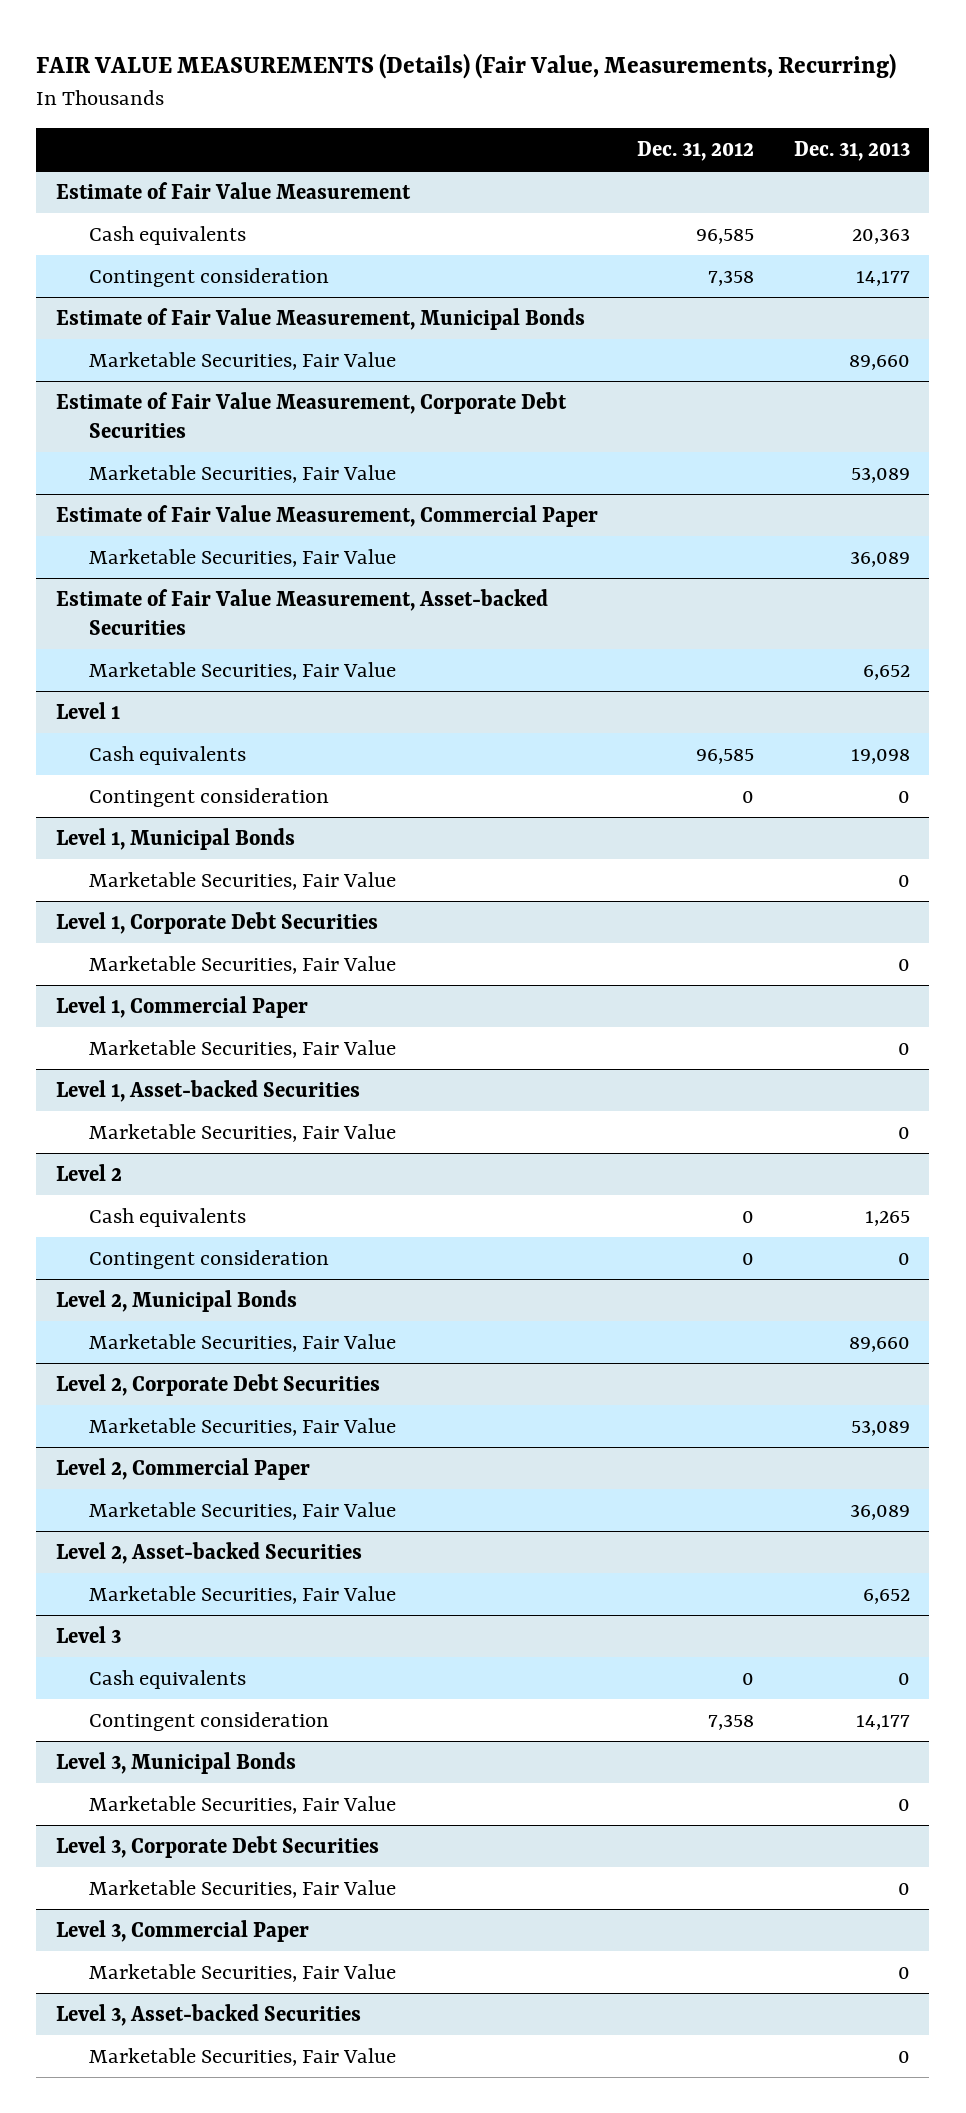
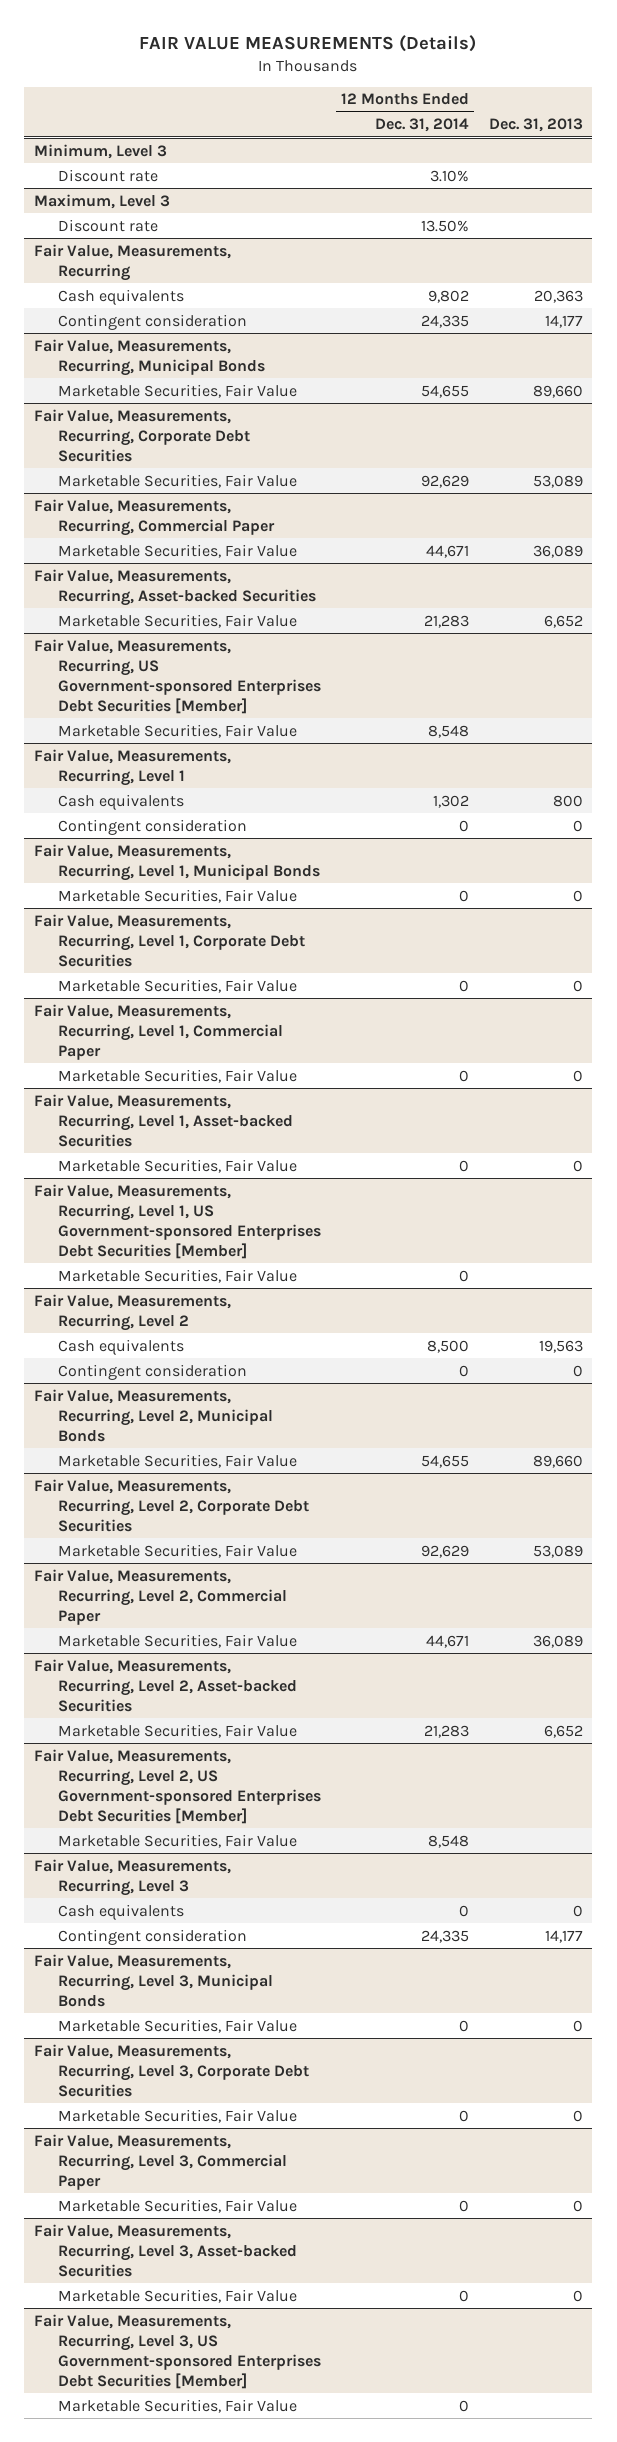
- FAIR VALUE MEASUREMENTS (Details) (Fair Value, Measurements, Recurring)
+ FAIR VALUE MEASUREMENTS (Details)
- | Dec. 31, 2012 | Dec. 31, 2013
+ | 12 Months Ended Dec. 31, 2014 | Dec. 31, 2013
- Estimate of Fair Value Measurement
+ Minimum, Level 3
+ Discount rate | 3.10% |
+ Maximum, Level 3
+ Discount rate | 13.50% |
+ Fair Value, Measurements, Recurring
- Estimate of Fair Value Measurement, Municipal Bonds
+ Fair Value, Measurements, Recurring, Municipal Bonds
- Estimate of Fair Value Measurement, Corporate Debt Securities
+ Fair Value, Measurements, Recurring, Corporate Debt Securities
- Estimate of Fair Value Measurement, Commercial Paper
+ Fair Value, Measurements, Recurring, Commercial Paper
- Estimate of Fair Value Measurement, Asset-backed Securities
+ Fair Value, Measurements, Recurring, Asset-backed Securities
- Level 1
- Cash equivalents | 96,585 | 19,098
+ Fair Value, Measurements, Recurring, US Government-sponsored Enterprises Debt Securities [Member]
+ Marketable Securities, Fair Value | 8,548 |
+ Fair Value, Measurements, Recurring, Level 1
+ Cash equivalents | 1,302 | 800
- Level 1, Municipal Bonds
+ Fair Value, Measurements, Recurring, Level 1, Municipal Bonds
- Level 1, Corporate Debt Securities
+ Fair Value, Measurements, Recurring, Level 1, Corporate Debt Securities
- Level 1, Commercial Paper
+ Fair Value, Measurements, Recurring, Level 1, Commercial Paper
- Level 1, Asset-backed Securities
+ Fair Value, Measurements, Recurring, Level 1, Asset-backed Securities
- Level 2
- Cash equivalents | 0 | 1,265
+ Fair Value, Measurements, Recurring, Level 1, US Government-sponsored Enterprises Debt Securities [Member]
+ Marketable Securities, Fair Value | 0 |
+ Fair Value, Measurements, Recurring, Level 2
+ Cash equivalents | 8,500 | 19,563
- Level 2, Municipal Bonds
+ Fair Value, Measurements, Recurring, Level 2, Municipal Bonds
- Level 2, Corporate Debt Securities
+ Fair Value, Measurements, Recurring, Level 2, Corporate Debt Securities
- Level 2, Commercial Paper
+ Fair Value, Measurements, Recurring, Level 2, Commercial Paper
- Level 2, Asset-backed Securities
+ Fair Value, Measurements, Recurring, Level 2, Asset-backed Securities
- Level 3
+ Fair Value, Measurements, Recurring, Level 2, US Government-sponsored Enterprises Debt Securities [Member]
+ Marketable Securities, Fair Value | 8,548 |
+ Fair Value, Measurements, Recurring, Level 3
- Level 3, Municipal Bonds
+ Fair Value, Measurements, Recurring, Level 3, Municipal Bonds
- Level 3, Corporate Debt Securities
+ Fair Value, Measurements, Recurring, Level 3, Corporate Debt Securities
- Level 3, Commercial Paper
+ Fair Value, Measurements, Recurring, Level 3, Commercial Paper
- Level 3, Asset-backed Securities
+ Fair Value, Measurements, Recurring, Level 3, Asset-backed Securities
+ Fair Value, Measurements, Recurring, Level 3, US Government-sponsored Enterprises Debt Securities [Member]
+ Marketable Securities, Fair Value | 0 |

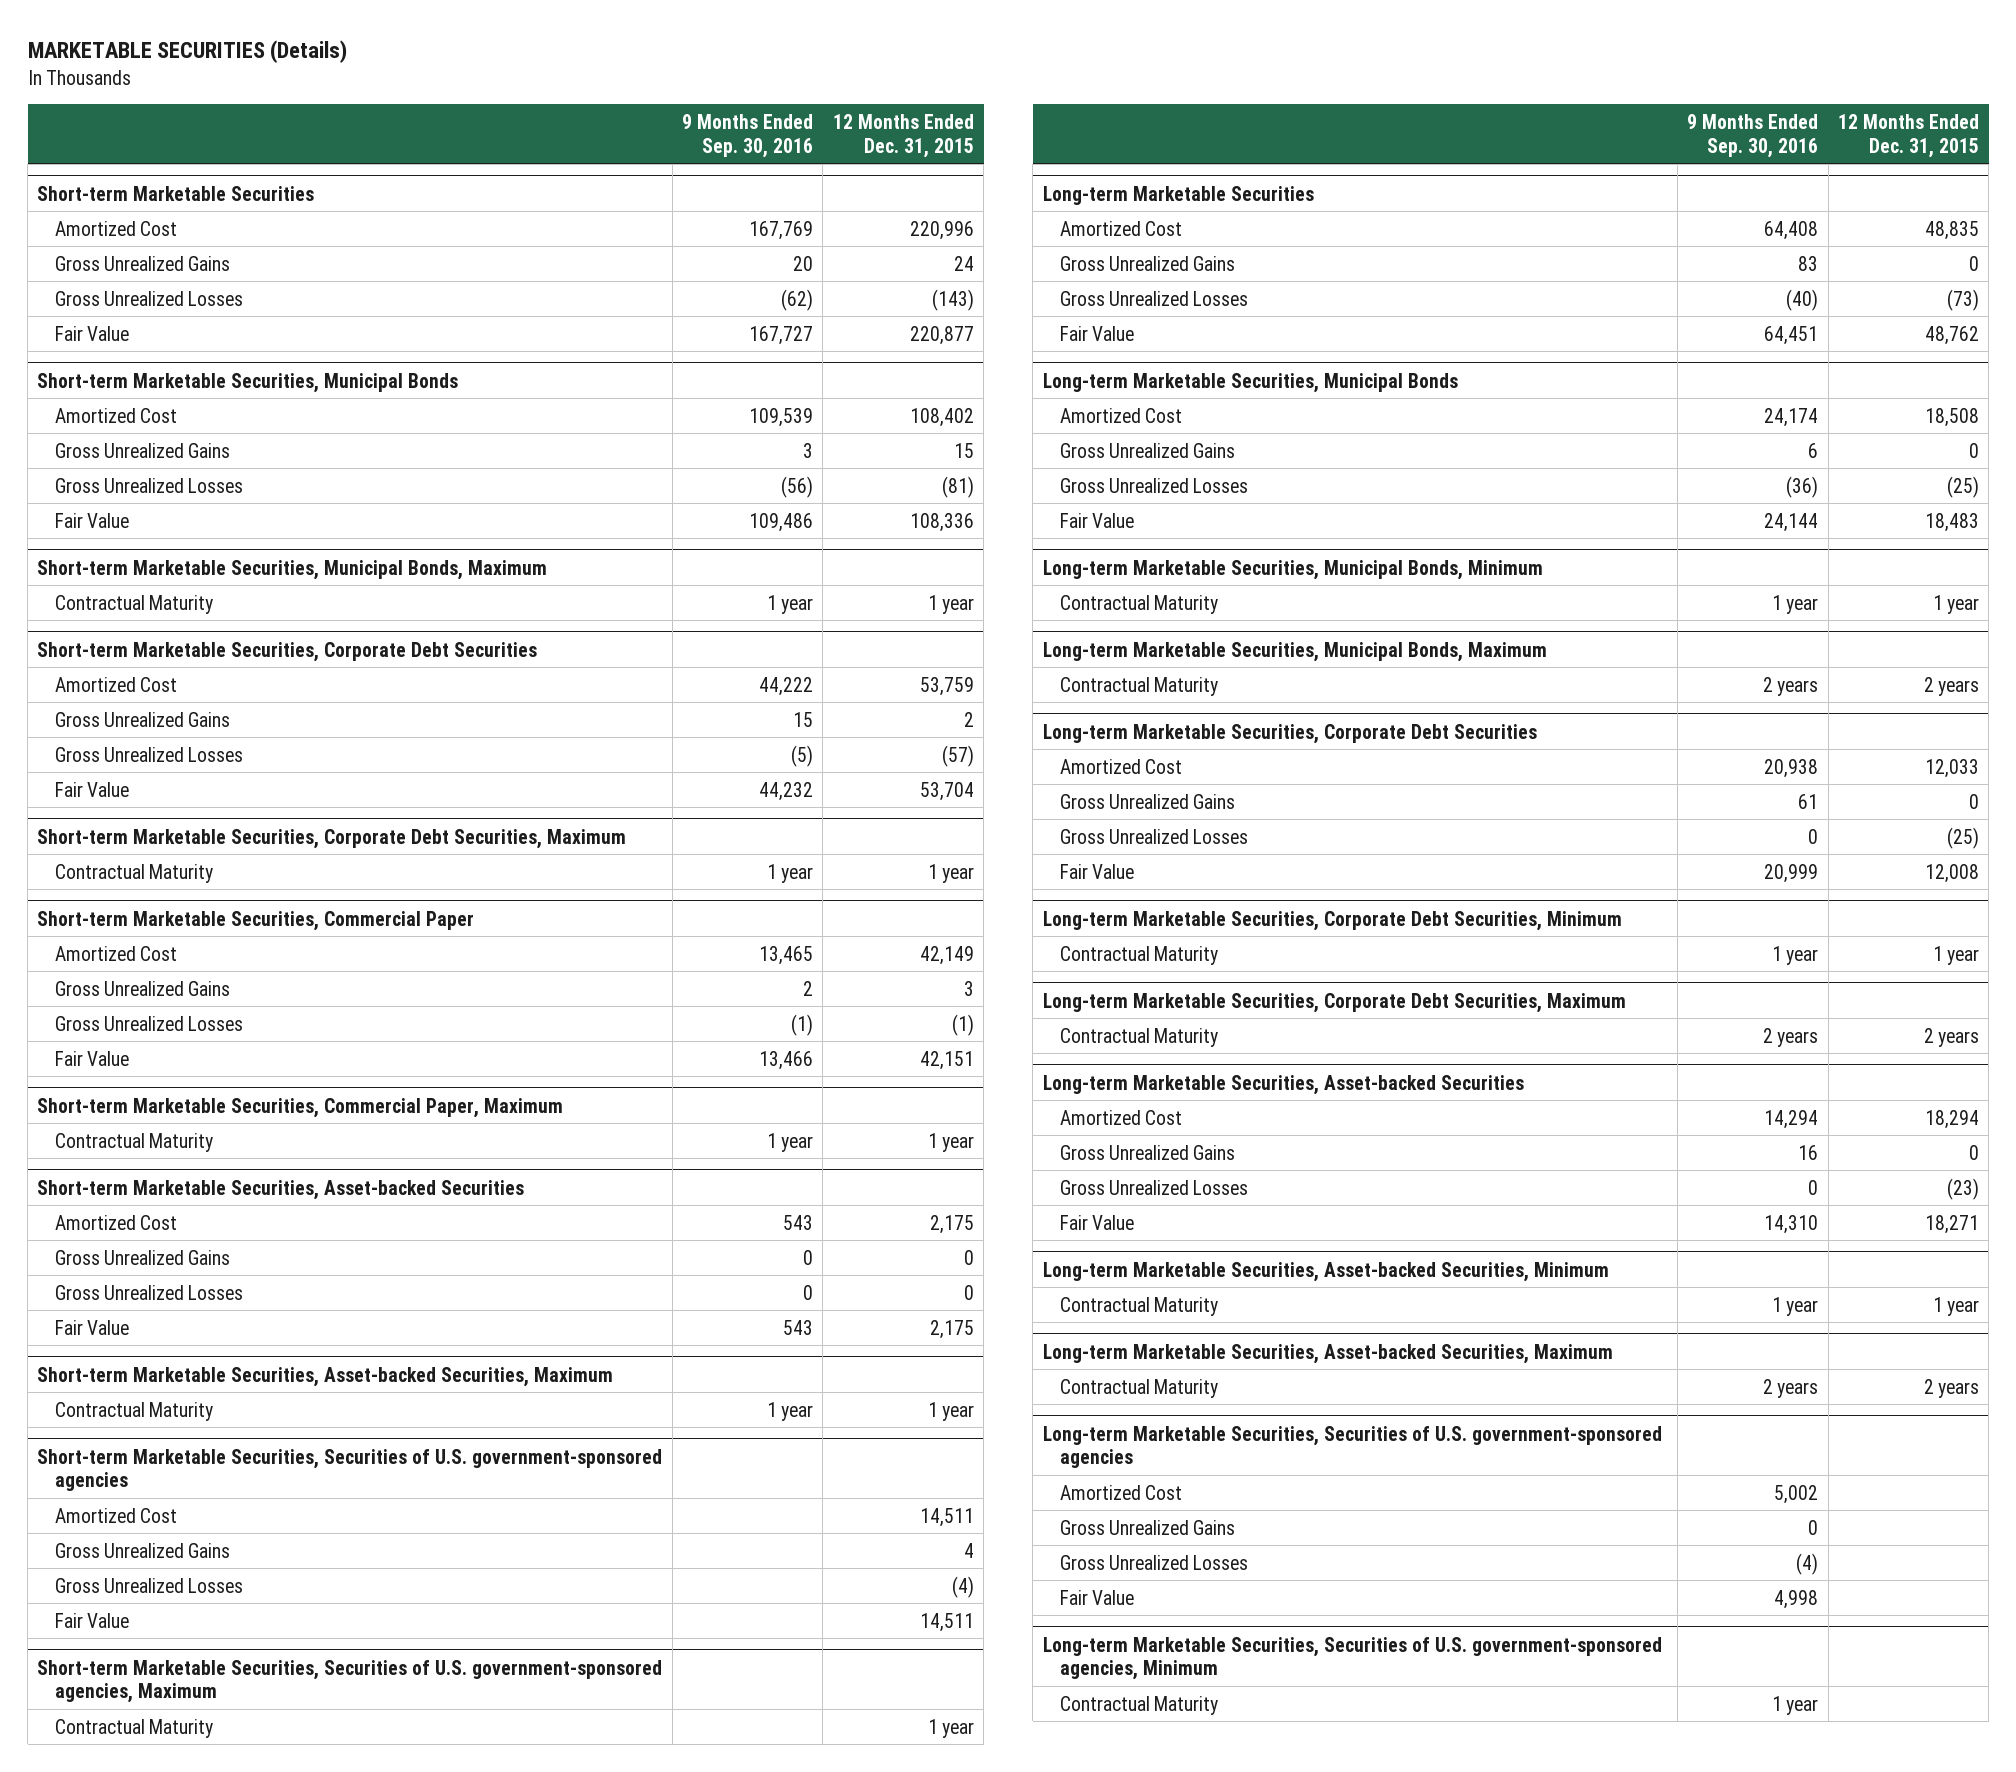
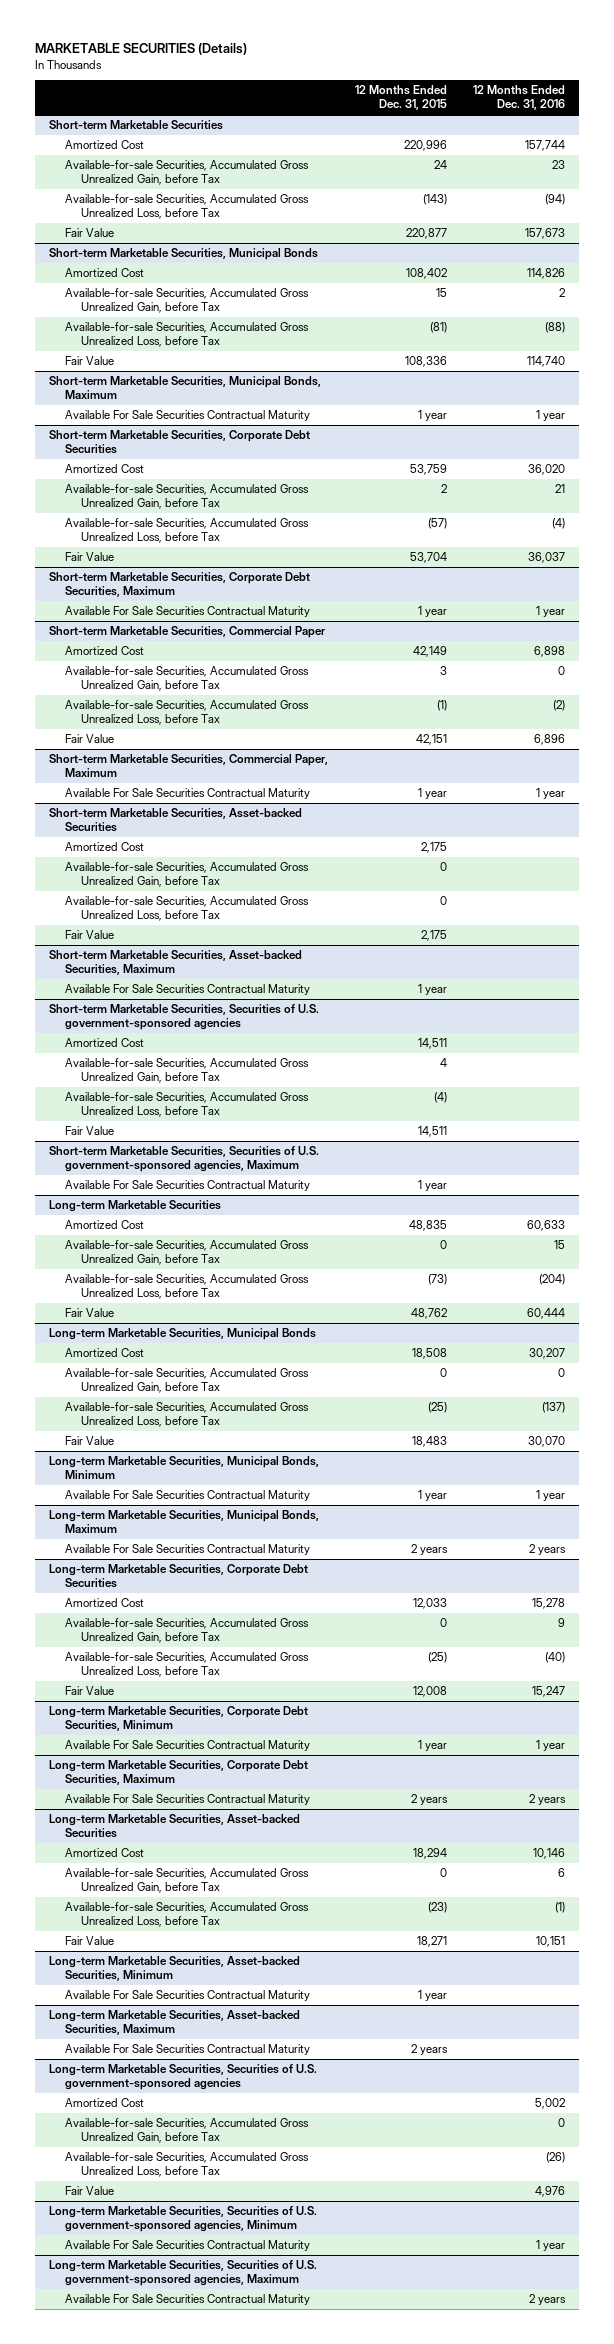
- | 9 Months Ended Sep. 30, 2016 | 12 Months Ended Dec. 31, 2015
+ | 12 Months Ended Dec. 31, 2015 | 12 Months Ended Dec. 31, 2016
@ Short-term Marketable Securities
- Gross Unrealized Gains | 20 | 24
- Gross Unrealized Losses | (62) | (143)
+ Available-for-sale Securities, Accumulated Gross Unrealized Gain, before Tax | 24 | 23
+ Available-for-sale Securities, Accumulated Gross Unrealized Loss, before Tax | (143) | (94)
@ Short-term Marketable Securities, Municipal Bonds
- Gross Unrealized Gains | 3 | 15
- Gross Unrealized Losses | (56) | (81)
+ Available-for-sale Securities, Accumulated Gross Unrealized Gain, before Tax | 15 | 2
+ Available-for-sale Securities, Accumulated Gross Unrealized Loss, before Tax | (81) | (88)
@ Short-term Marketable Securities, Municipal Bonds, Maximum
- Contractual Maturity | 1 year | 1 year
+ Available For Sale Securities Contractual Maturity | 1 year | 1 year
@ Short-term Marketable Securities, Corporate Debt Securities
- Gross Unrealized Gains | 15 | 2
- Gross Unrealized Losses | (5) | (57)
+ Available-for-sale Securities, Accumulated Gross Unrealized Gain, before Tax | 2 | 21
+ Available-for-sale Securities, Accumulated Gross Unrealized Loss, before Tax | (57) | (4)
@ Short-term Marketable Securities, Corporate Debt Securities, Maximum
- Contractual Maturity | 1 year | 1 year
+ Available For Sale Securities Contractual Maturity | 1 year | 1 year
@ Short-term Marketable Securities, Commercial Paper
- Gross Unrealized Gains | 2 | 3
- Gross Unrealized Losses | (1) | (1)
+ Available-for-sale Securities, Accumulated Gross Unrealized Gain, before Tax | 3 | 0
+ Available-for-sale Securities, Accumulated Gross Unrealized Loss, before Tax | (1) | (2)
@ Short-term Marketable Securities, Commercial Paper, Maximum
- Contractual Maturity | 1 year | 1 year
+ Available For Sale Securities Contractual Maturity | 1 year | 1 year
@ Short-term Marketable Securities, Asset-backed Securities
- Gross Unrealized Gains | 0 | 0
- Gross Unrealized Losses | 0 | 0
+ Available-for-sale Securities, Accumulated Gross Unrealized Gain, before Tax | 0 |
+ Available-for-sale Securities, Accumulated Gross Unrealized Loss, before Tax | 0 |
@ Short-term Marketable Securities, Asset-backed Securities, Maximum
- Contractual Maturity | 1 year | 1 year
+ Available For Sale Securities Contractual Maturity | 1 year |
@ Short-term Marketable Securities, Securities of U.S. government-sponsored agencies
- Gross Unrealized Gains | | 4
- Gross Unrealized Losses | | (4)
+ Available-for-sale Securities, Accumulated Gross Unrealized Gain, before Tax | 4 |
+ Available-for-sale Securities, Accumulated Gross Unrealized Loss, before Tax | (4) |
@ Short-term Marketable Securities, Securities of U.S. government-sponsored agencies, Maximum
- Contractual Maturity | | 1 year
+ Available For Sale Securities Contractual Maturity | 1 year |
@ Long-term Marketable Securities
- Gross Unrealized Gains | 83 | 0
- Gross Unrealized Losses | (40) | (73)
+ Available-for-sale Securities, Accumulated Gross Unrealized Gain, before Tax | 0 | 15
+ Available-for-sale Securities, Accumulated Gross Unrealized Loss, before Tax | (73) | (204)
@ Long-term Marketable Securities, Municipal Bonds
- Gross Unrealized Gains | 6 | 0
- Gross Unrealized Losses | (36) | (25)
+ Available-for-sale Securities, Accumulated Gross Unrealized Gain, before Tax | 0 | 0
+ Available-for-sale Securities, Accumulated Gross Unrealized Loss, before Tax | (25) | (137)
@ Long-term Marketable Securities, Municipal Bonds, Minimum
- Contractual Maturity | 1 year | 1 year
+ Available For Sale Securities Contractual Maturity | 1 year | 1 year
@ Long-term Marketable Securities, Municipal Bonds, Maximum
- Contractual Maturity | 2 years | 2 years
+ Available For Sale Securities Contractual Maturity | 2 years | 2 years
@ Long-term Marketable Securities, Corporate Debt Securities
- Gross Unrealized Gains | 61 | 0
- Gross Unrealized Losses | 0 | (25)
+ Available-for-sale Securities, Accumulated Gross Unrealized Gain, before Tax | 0 | 9
+ Available-for-sale Securities, Accumulated Gross Unrealized Loss, before Tax | (25) | (40)
@ Long-term Marketable Securities, Corporate Debt Securities, Minimum
- Contractual Maturity | 1 year | 1 year
+ Available For Sale Securities Contractual Maturity | 1 year | 1 year
@ Long-term Marketable Securities, Corporate Debt Securities, Maximum
- Contractual Maturity | 2 years | 2 years
+ Available For Sale Securities Contractual Maturity | 2 years | 2 years
@ Long-term Marketable Securities, Asset-backed Securities
- Gross Unrealized Gains | 16 | 0
- Gross Unrealized Losses | 0 | (23)
+ Available-for-sale Securities, Accumulated Gross Unrealized Gain, before Tax | 0 | 6
+ Available-for-sale Securities, Accumulated Gross Unrealized Loss, before Tax | (23) | (1)
@ Long-term Marketable Securities, Asset-backed Securities, Minimum
- Contractual Maturity | 1 year | 1 year
+ Available For Sale Securities Contractual Maturity | 1 year |
@ Long-term Marketable Securities, Asset-backed Securities, Maximum
- Contractual Maturity | 2 years | 2 years
+ Available For Sale Securities Contractual Maturity | 2 years |
@ Long-term Marketable Securities, Securities of U.S. government-sponsored agencies
- Gross Unrealized Gains | 0 |
- Gross Unrealized Losses | (4) |
+ Available-for-sale Securities, Accumulated Gross Unrealized Gain, before Tax | | 0
+ Available-for-sale Securities, Accumulated Gross Unrealized Loss, before Tax | | (26)
@ Long-term Marketable Securities, Securities of U.S. government-sponsored agencies, Minimum
- Contractual Maturity | 1 year |
+ Available For Sale Securities Contractual Maturity | | 1 year
+ Long-term Marketable Securities, Securities of U.S. government-sponsored agencies, Maximum
+ Available For Sale Securities Contractual Maturity | | 2 years

